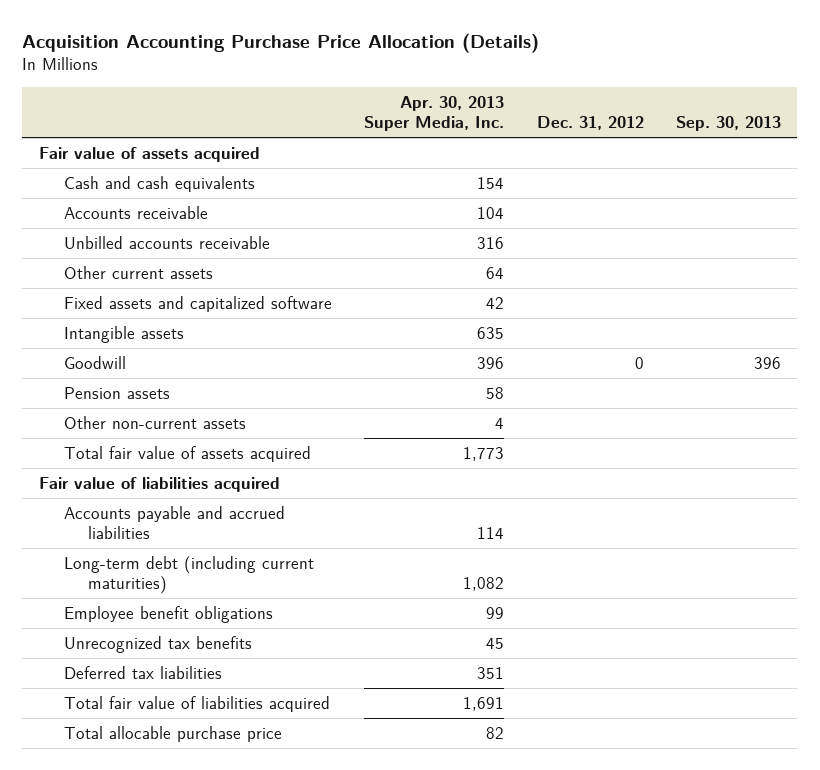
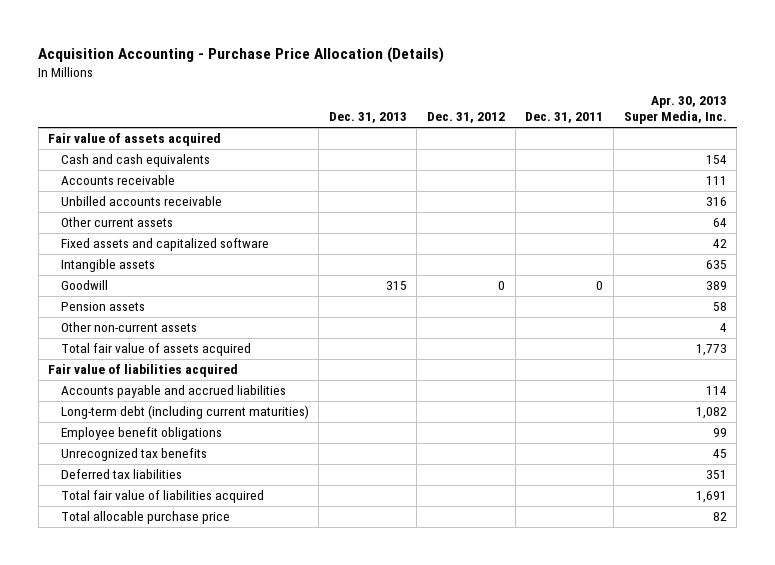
- Acquisition Accounting Purchase Price Allocation (Details)
+ Acquisition Accounting - Purchase Price Allocation (Details)
- | Apr. 30, 2013 Super Media, Inc. | Dec. 31, 2012 | Sep. 30, 2013
+ | Dec. 31, 2013 | Dec. 31, 2012 | Dec. 31, 2011 | Apr. 30, 2013 Super Media, Inc.
- Accounts receivable | 104 | |
+ Accounts receivable | | | | 111
- Goodwill | 396 | 0 | 396
+ Goodwill | 315 | 0 | 0 | 389

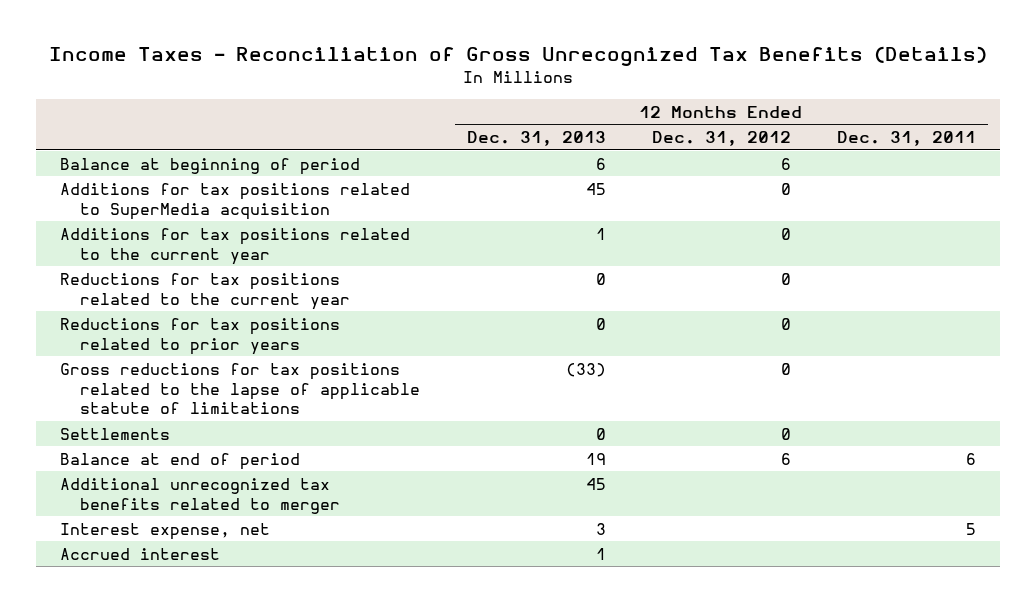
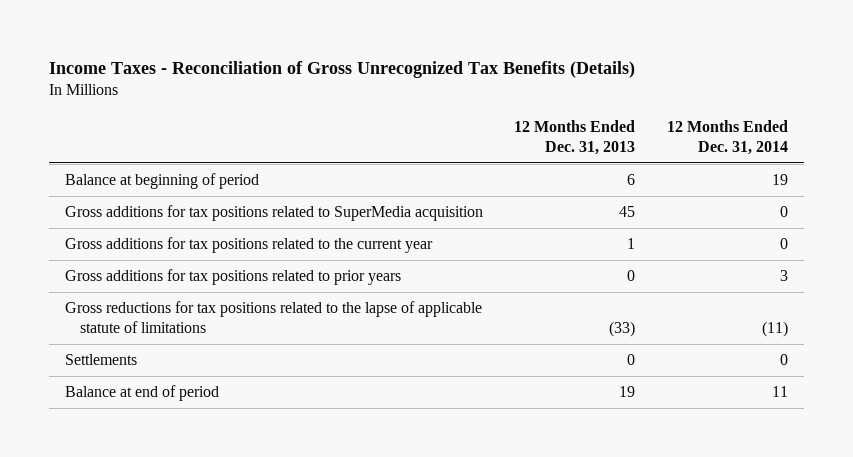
- | 12 Months Ended Dec. 31, 2013 | 12 Months Ended Dec. 31, 2012 | 12 Months Ended Dec. 31, 2011
+ | 12 Months Ended Dec. 31, 2013 | 12 Months Ended Dec. 31, 2014
- Additions for tax positions related to SuperMedia acquisition | 45 | 0 |
- Additions for tax positions related to the current year | 1 | 0 |
- Reductions for tax positions related to the current year | 0 | 0 |
- Reductions for tax positions related to prior years | 0 | 0 |
+ Gross additions for tax positions related to SuperMedia acquisition | 45 | 0
+ Gross additions for tax positions related to the current year | 1 | 0
+ Gross additions for tax positions related to prior years | 0 | 3
- Additional unrecognized tax benefits related to merger | 45 | |
- Interest expense, net | 3 | | 5
- Accrued interest | 1 | |

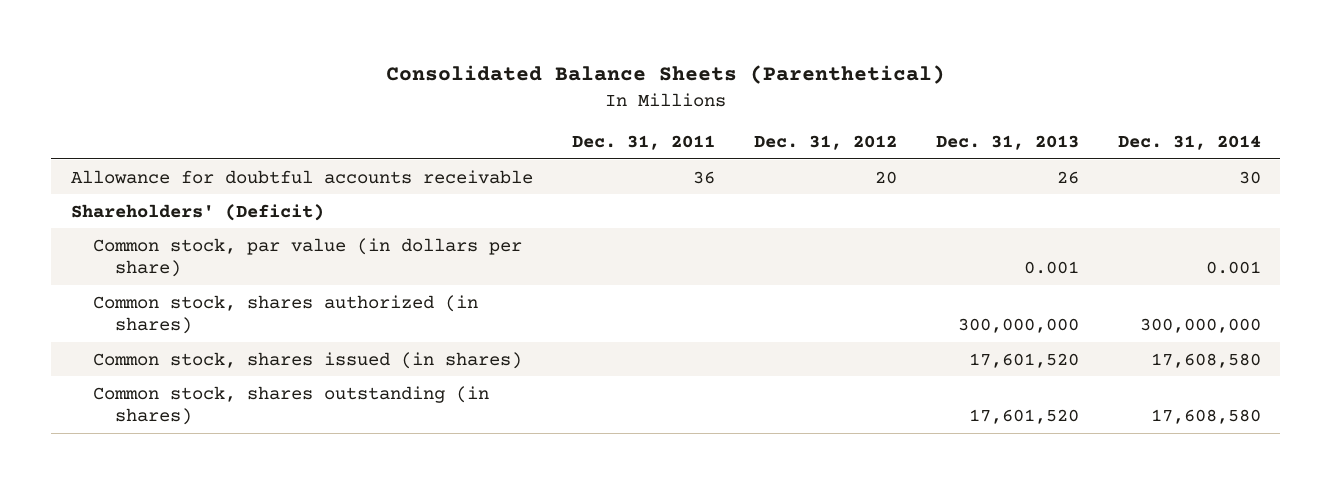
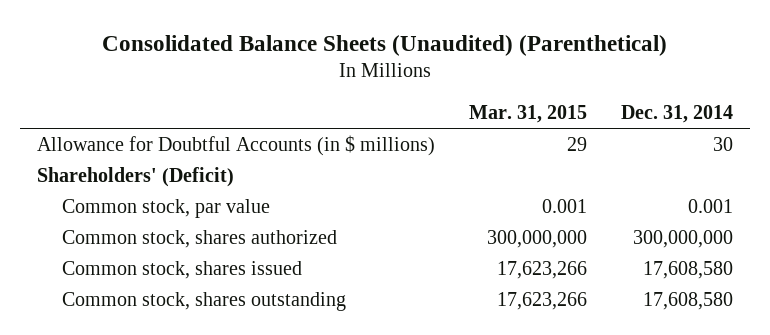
- Consolidated Balance Sheets (Parenthetical)
+ Consolidated Balance Sheets (Unaudited) (Parenthetical)
- | Dec. 31, 2011 | Dec. 31, 2012 | Dec. 31, 2013 | Dec. 31, 2014
+ | Mar. 31, 2015 | Dec. 31, 2014
- Allowance for doubtful accounts receivable | 36 | 20 | 26 | 30
+ Allowance for Doubtful Accounts (in $ millions) | 29 | 30
- Common stock, par value (in dollars per share) | | | 0.001 | 0.001
- Common stock, shares authorized (in shares) | | | 300,000,000 | 300,000,000
- Common stock, shares issued (in shares) | | | 17,601,520 | 17,608,580
- Common stock, shares outstanding (in shares) | | | 17,601,520 | 17,608,580
+ Common stock, par value | 0.001 | 0.001
+ Common stock, shares authorized | 300,000,000 | 300,000,000
+ Common stock, shares issued | 17,623,266 | 17,608,580
+ Common stock, shares outstanding | 17,623,266 | 17,608,580

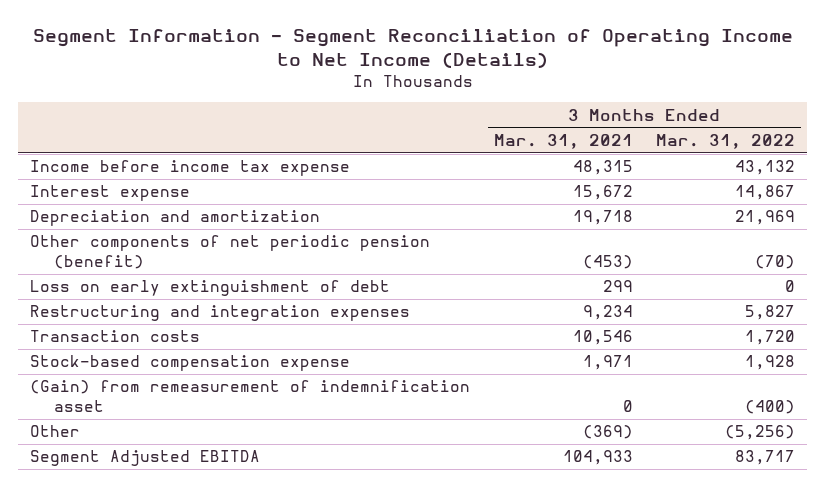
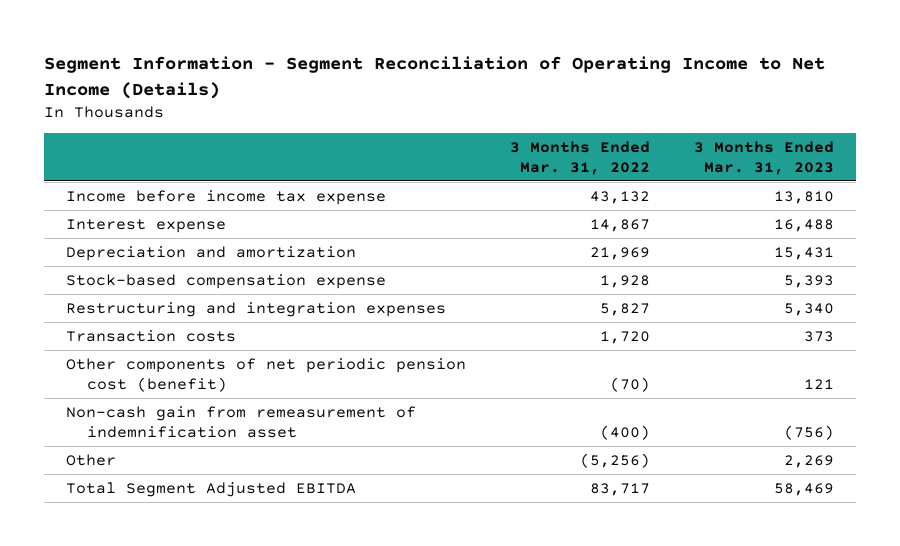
- | 3 Months Ended Mar. 31, 2021 | 3 Months Ended Mar. 31, 2022
+ | 3 Months Ended Mar. 31, 2022 | 3 Months Ended Mar. 31, 2023
- Other components of net periodic pension (benefit) | (453) | (70)
- Loss on early extinguishment of debt | 299 | 0
moved up: Stock-based compensation expense | 1,928 | 5,393
- (Gain) from remeasurement of indemnification asset | 0 | (400)
+ Other components of net periodic pension cost (benefit) | (70) | 121
+ Non-cash gain from remeasurement of indemnification asset | (400) | (756)
- Segment Adjusted EBITDA | 104,933 | 83,717
+ Total Segment Adjusted EBITDA | 83,717 | 58,469

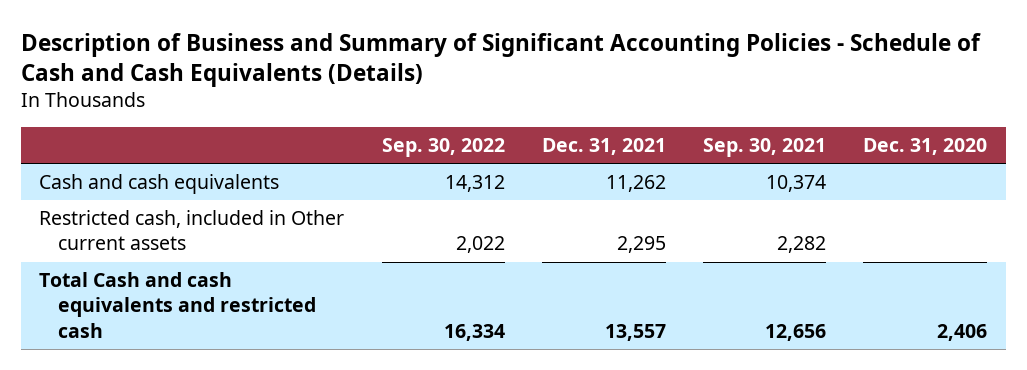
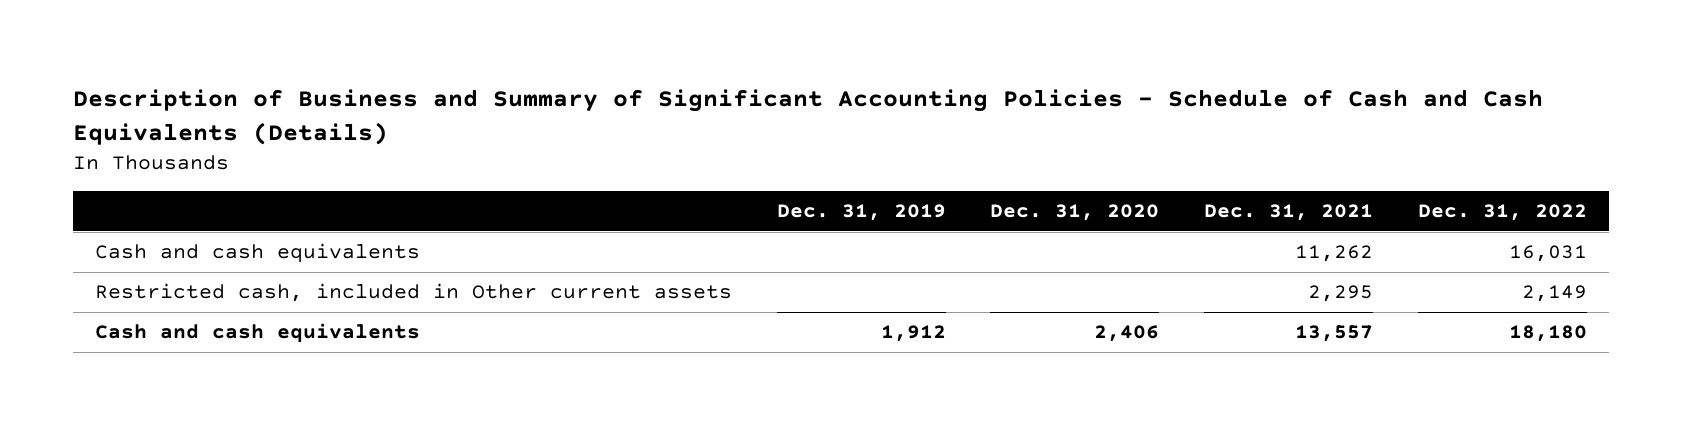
- | Sep. 30, 2022 | Dec. 31, 2021 | Sep. 30, 2021 | Dec. 31, 2020
+ | Dec. 31, 2019 | Dec. 31, 2020 | Dec. 31, 2021 | Dec. 31, 2022
- Total Cash and cash equivalents and restricted cash | 16,334 | 13,557 | 12,656 | 2,406
+ Cash and cash equivalents | 1,912 | 2,406 | 13,557 | 18,180

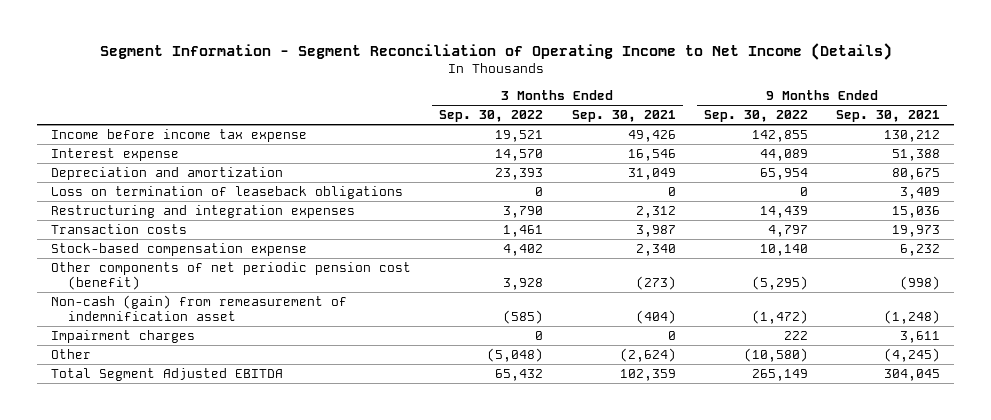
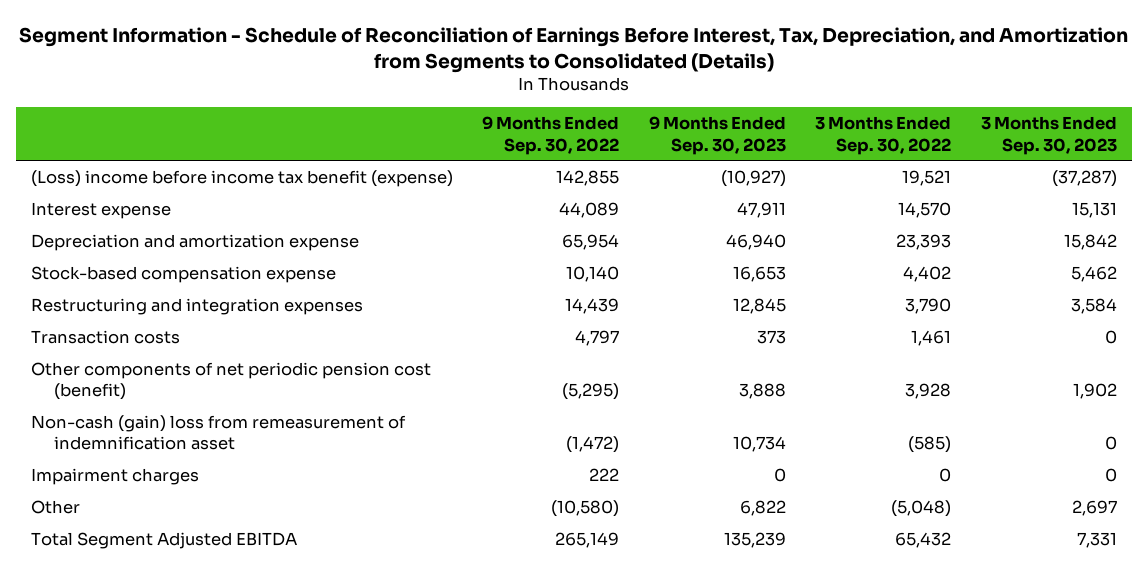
- Segment Information - Segment Reconciliation of Operating Income to Net Income (Details)
+ Segment Information - Schedule of Reconciliation of Earnings Before Interest, Tax, Depreciation, and Amortization from Segments to Consolidated (Details)
- | 3 Months Ended Sep. 30, 2022 | 3 Months Ended Sep. 30, 2021 | 9 Months Ended Sep. 30, 2022 | 9 Months Ended Sep. 30, 2021
+ | 9 Months Ended Sep. 30, 2022 | 9 Months Ended Sep. 30, 2023 | 3 Months Ended Sep. 30, 2022 | 3 Months Ended Sep. 30, 2023
- Income before income tax expense | 19,521 | 49,426 | 142,855 | 130,212
+ (Loss) income before income tax benefit (expense) | 142,855 | (10,927) | 19,521 | (37,287)
- Depreciation and amortization | 23,393 | 31,049 | 65,954 | 80,675
- Loss on termination of leaseback obligations | 0 | 0 | 0 | 3,409
+ Depreciation and amortization expense | 65,954 | 46,940 | 23,393 | 15,842
moved up: Stock-based compensation expense | 10,140 | 16,653 | 4,402 | 5,462
- Non-cash (gain) from remeasurement of indemnification asset | (585) | (404) | (1,472) | (1,248)
+ Non-cash (gain) loss from remeasurement of indemnification asset | (1,472) | 10,734 | (585) | 0

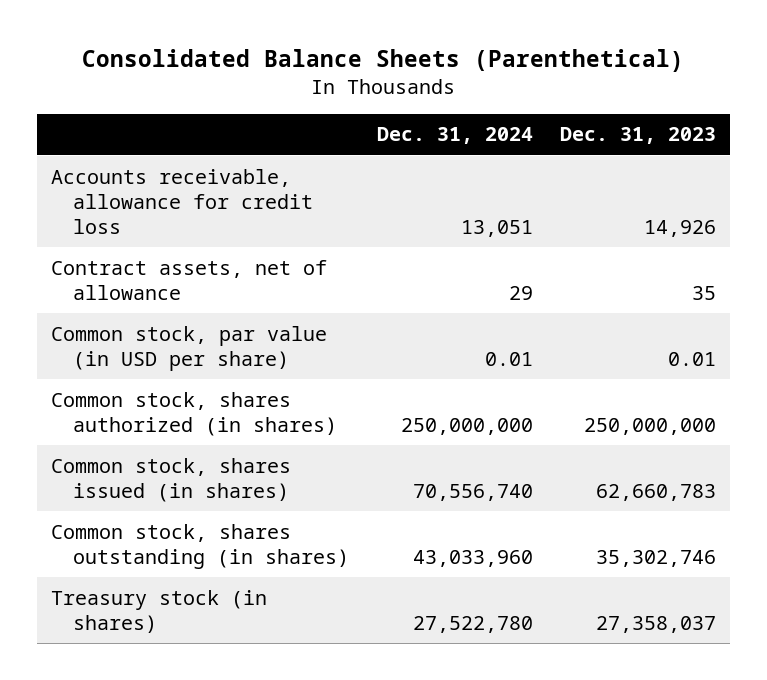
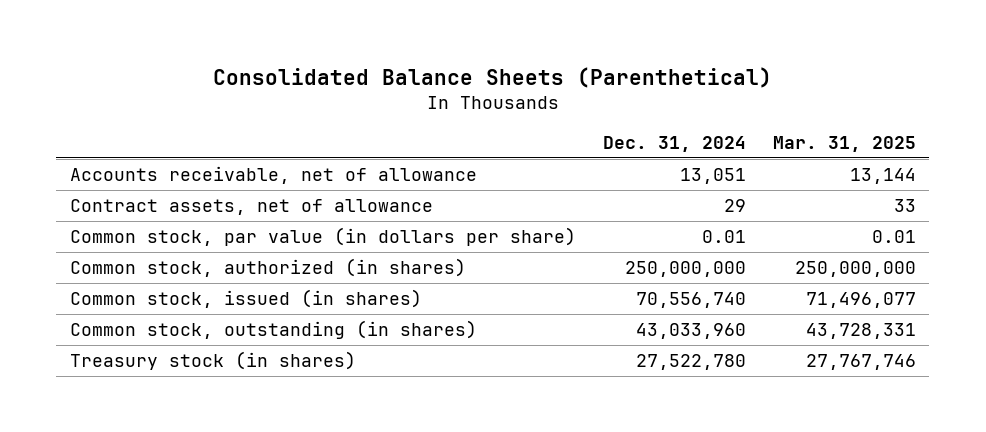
- | Dec. 31, 2024 | Dec. 31, 2023
+ | Dec. 31, 2024 | Mar. 31, 2025
- Accounts receivable, allowance for credit loss | 13,051 | 14,926
+ Accounts receivable, net of allowance | 13,051 | 13,144
- Common stock, par value (in USD per share) | 0.01 | 0.01
- Common stock, shares authorized (in shares) | 250,000,000 | 250,000,000
- Common stock, shares issued (in shares) | 70,556,740 | 62,660,783
- Common stock, shares outstanding (in shares) | 43,033,960 | 35,302,746
+ Common stock, par value (in dollars per share) | 0.01 | 0.01
+ Common stock, authorized (in shares) | 250,000,000 | 250,000,000
+ Common stock, issued (in shares) | 70,556,740 | 71,496,077
+ Common stock, outstanding (in shares) | 43,033,960 | 43,728,331

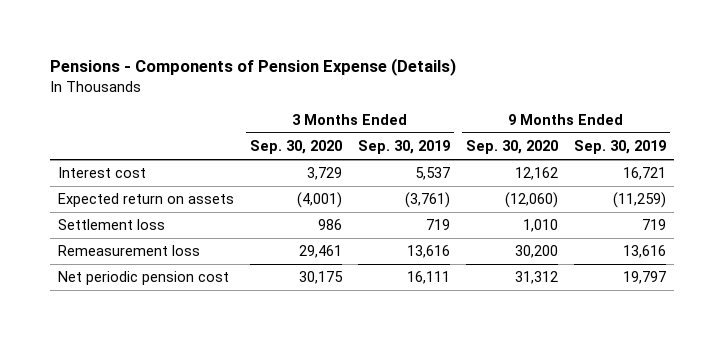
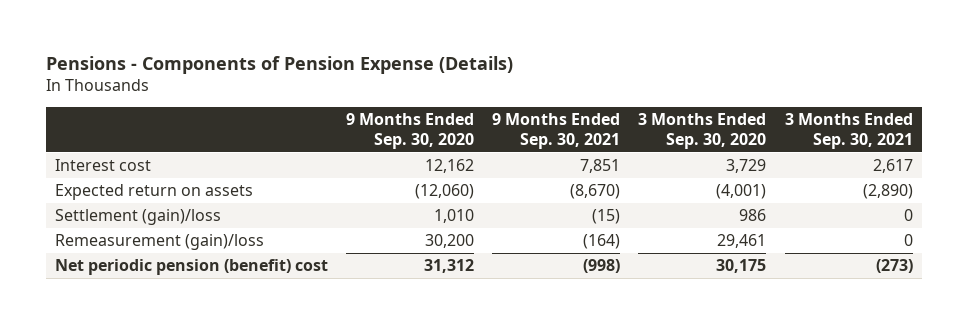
- | 3 Months Ended Sep. 30, 2020 | 3 Months Ended Sep. 30, 2019 | 9 Months Ended Sep. 30, 2020 | 9 Months Ended Sep. 30, 2019
+ | 9 Months Ended Sep. 30, 2020 | 9 Months Ended Sep. 30, 2021 | 3 Months Ended Sep. 30, 2020 | 3 Months Ended Sep. 30, 2021
- Settlement loss | 986 | 719 | 1,010 | 719
- Remeasurement loss | 29,461 | 13,616 | 30,200 | 13,616
- Net periodic pension cost | 30,175 | 16,111 | 31,312 | 19,797
+ Settlement (gain)/loss | 1,010 | (15) | 986 | 0
+ Remeasurement (gain)/loss | 30,200 | (164) | 29,461 | 0
+ Net periodic pension (benefit) cost | 31,312 | (998) | 30,175 | (273)

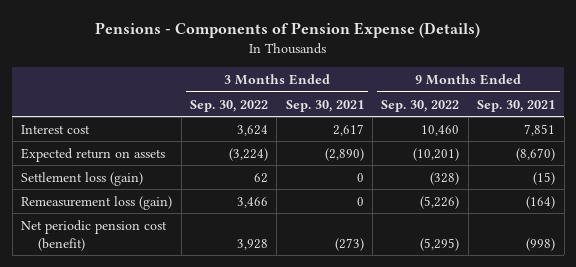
- | 9 Months Ended Sep. 30, 2020 | 9 Months Ended Sep. 30, 2021 | 3 Months Ended Sep. 30, 2020 | 3 Months Ended Sep. 30, 2021
+ | 3 Months Ended Sep. 30, 2022 | 3 Months Ended Sep. 30, 2021 | 9 Months Ended Sep. 30, 2022 | 9 Months Ended Sep. 30, 2021
- Settlement (gain)/loss | 1,010 | (15) | 986 | 0
- Remeasurement (gain)/loss | 30,200 | (164) | 29,461 | 0
- Net periodic pension (benefit) cost | 31,312 | (998) | 30,175 | (273)
+ Settlement loss (gain) | 62 | 0 | (328) | (15)
+ Remeasurement loss (gain) | 3,466 | 0 | (5,226) | (164)
+ Net periodic pension cost (benefit) | 3,928 | (273) | (5,295) | (998)

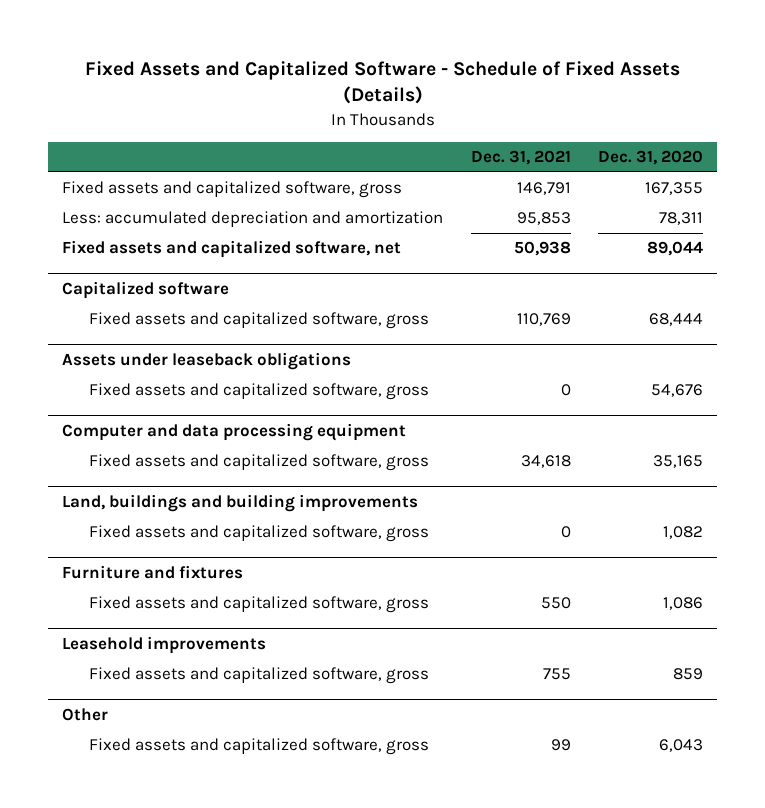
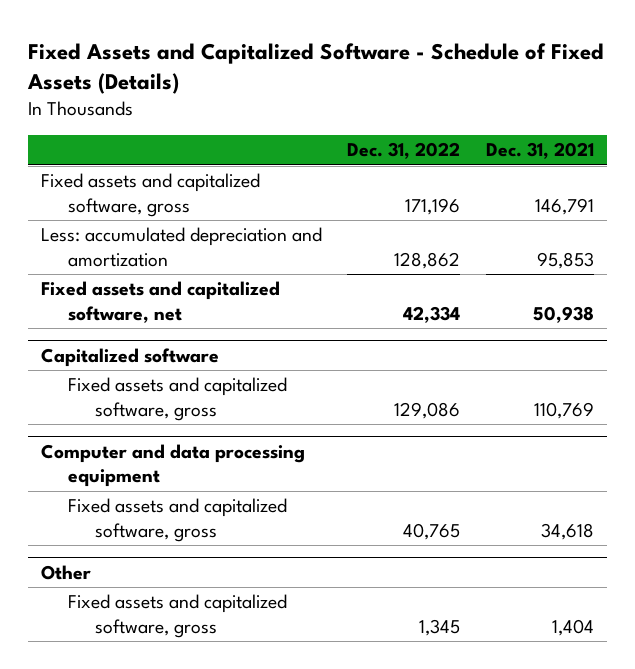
- | Dec. 31, 2021 | Dec. 31, 2020
+ | Dec. 31, 2022 | Dec. 31, 2021
- Assets under leaseback obligations
- Fixed assets and capitalized software, gross | 0 | 54,676
- Land, buildings and building improvements
- Fixed assets and capitalized software, gross | 0 | 1,082
- Furniture and fixtures
- Fixed assets and capitalized software, gross | 550 | 1,086
- Leasehold improvements
- Fixed assets and capitalized software, gross | 755 | 859
@ Other
- Fixed assets and capitalized software, gross | 99 | 6,043
+ Fixed assets and capitalized software, gross | 1,345 | 1,404

